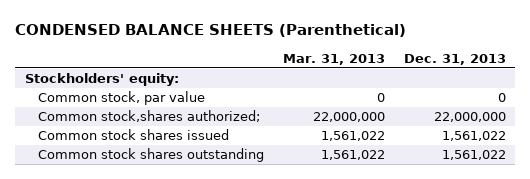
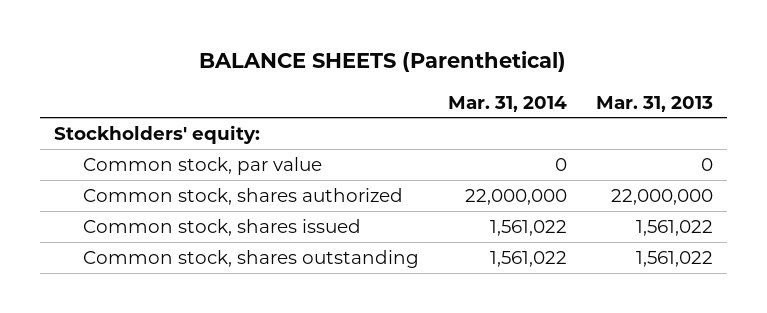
- CONDENSED BALANCE SHEETS (Parenthetical)
+ BALANCE SHEETS (Parenthetical)
- | Mar. 31, 2013 | Dec. 31, 2013
+ | Mar. 31, 2014 | Mar. 31, 2013
- Common stock,shares authorized; | 22,000,000 | 22,000,000
- Common stock shares issued | 1,561,022 | 1,561,022
- Common stock shares outstanding | 1,561,022 | 1,561,022
+ Common stock, shares authorized | 22,000,000 | 22,000,000
+ Common stock, shares issued | 1,561,022 | 1,561,022
+ Common stock, shares outstanding | 1,561,022 | 1,561,022

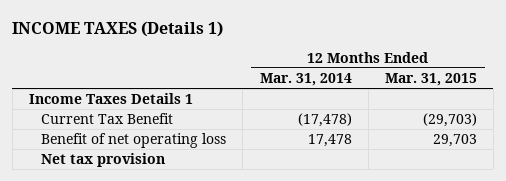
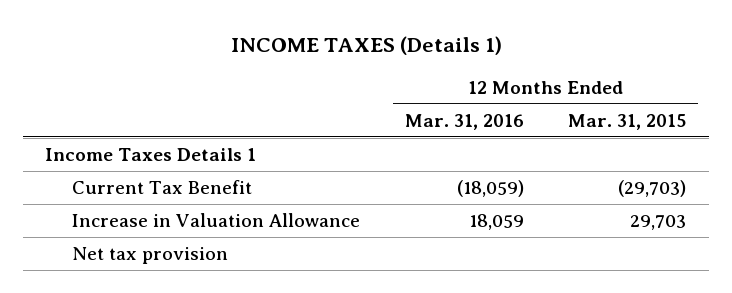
- | 12 Months Ended Mar. 31, 2014 | 12 Months Ended Mar. 31, 2015
+ | 12 Months Ended Mar. 31, 2016 | 12 Months Ended Mar. 31, 2015
- Benefit of net operating loss | 17,478 | 29,703
+ Increase in Valuation Allowance | 18,059 | 29,703

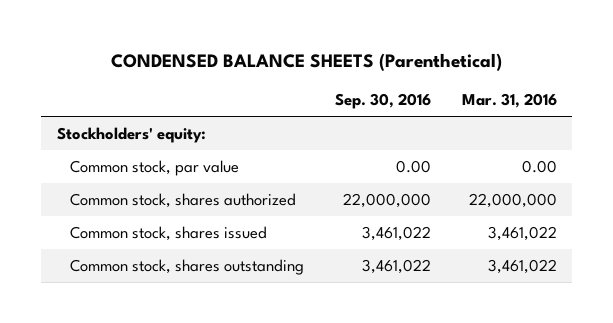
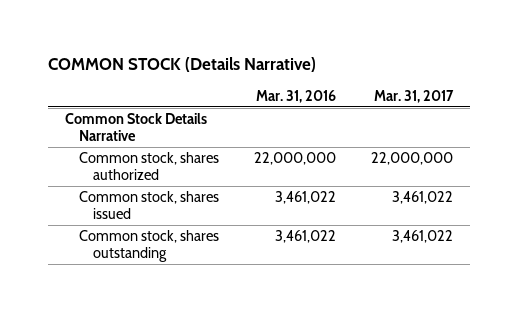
- CONDENSED BALANCE SHEETS (Parenthetical)
+ COMMON STOCK (Details Narrative)
- | Sep. 30, 2016 | Mar. 31, 2016
+ | Mar. 31, 2016 | Mar. 31, 2017
- Stockholders' equity:
- Common stock, par value | 0.00 | 0.00
+ Common Stock Details Narrative

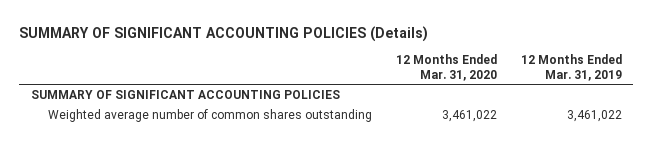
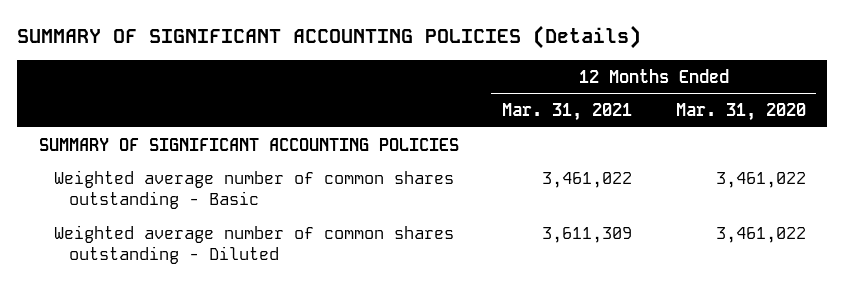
- | 12 Months Ended Mar. 31, 2020 | 12 Months Ended Mar. 31, 2019
+ | 12 Months Ended Mar. 31, 2021 | 12 Months Ended Mar. 31, 2020
- Weighted average number of common shares outstanding | 3,461,022 | 3,461,022
+ Weighted average number of common shares outstanding - Basic | 3,461,022 | 3,461,022
+ Weighted average number of common shares outstanding - Diluted | 3,611,309 | 3,461,022

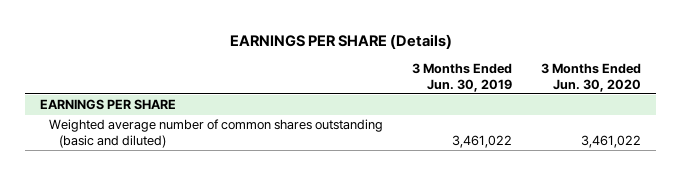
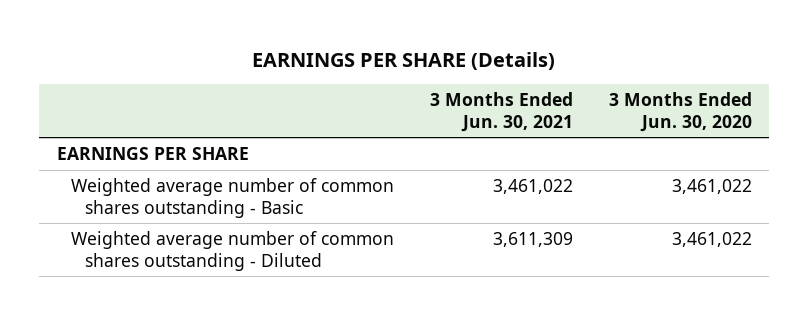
- | 3 Months Ended Jun. 30, 2019 | 3 Months Ended Jun. 30, 2020
+ | 3 Months Ended Jun. 30, 2021 | 3 Months Ended Jun. 30, 2020
- Weighted average number of common shares outstanding (basic and diluted) | 3,461,022 | 3,461,022
+ Weighted average number of common shares outstanding - Basic | 3,461,022 | 3,461,022
+ Weighted average number of common shares outstanding - Diluted | 3,611,309 | 3,461,022

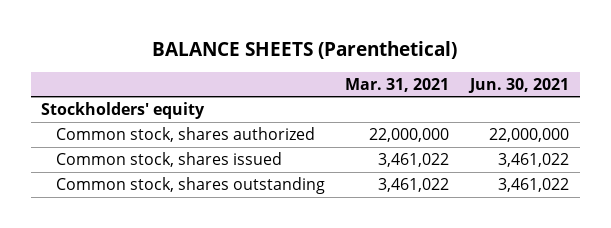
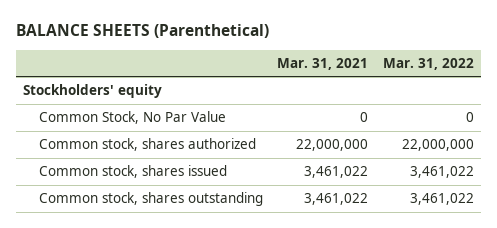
- | Mar. 31, 2021 | Jun. 30, 2021
+ | Mar. 31, 2021 | Mar. 31, 2022
+ Common Stock, No Par Value | 0 | 0

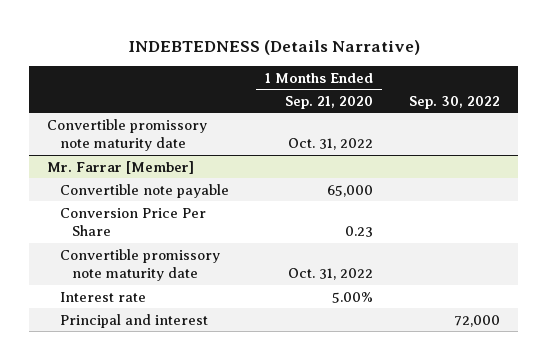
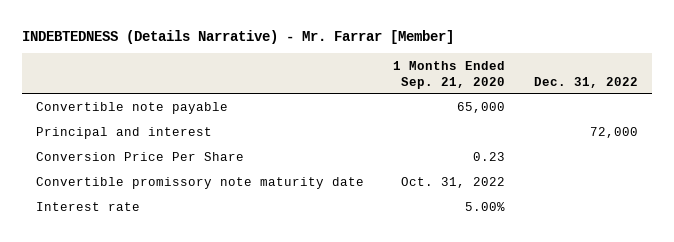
- INDEBTEDNESS (Details Narrative)
+ INDEBTEDNESS (Details Narrative) - Mr. Farrar [Member]
- | 1 Months Ended Sep. 21, 2020 | Sep. 30, 2022
+ | 1 Months Ended Sep. 21, 2020 | Dec. 31, 2022
- Convertible promissory note maturity date | Oct. 31, 2022 |
- Mr. Farrar [Member]
+ Principal and interest | | 72,000
- Principal and interest | | 72,000

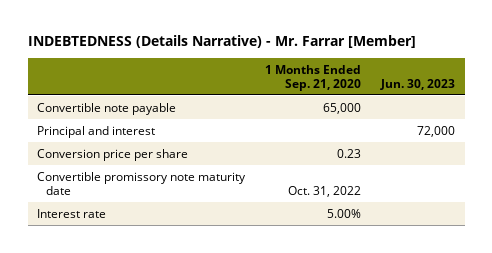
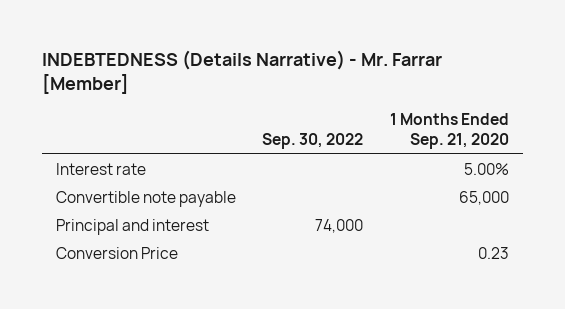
- | 1 Months Ended Sep. 21, 2020 | Jun. 30, 2023
+ | Sep. 30, 2022 | 1 Months Ended Sep. 21, 2020
moved up: Interest rate | | 5.00%
- Conversion price per share | 0.23 |
- Convertible promissory note maturity date | Oct. 31, 2022 |
+ Conversion Price | | 0.23

